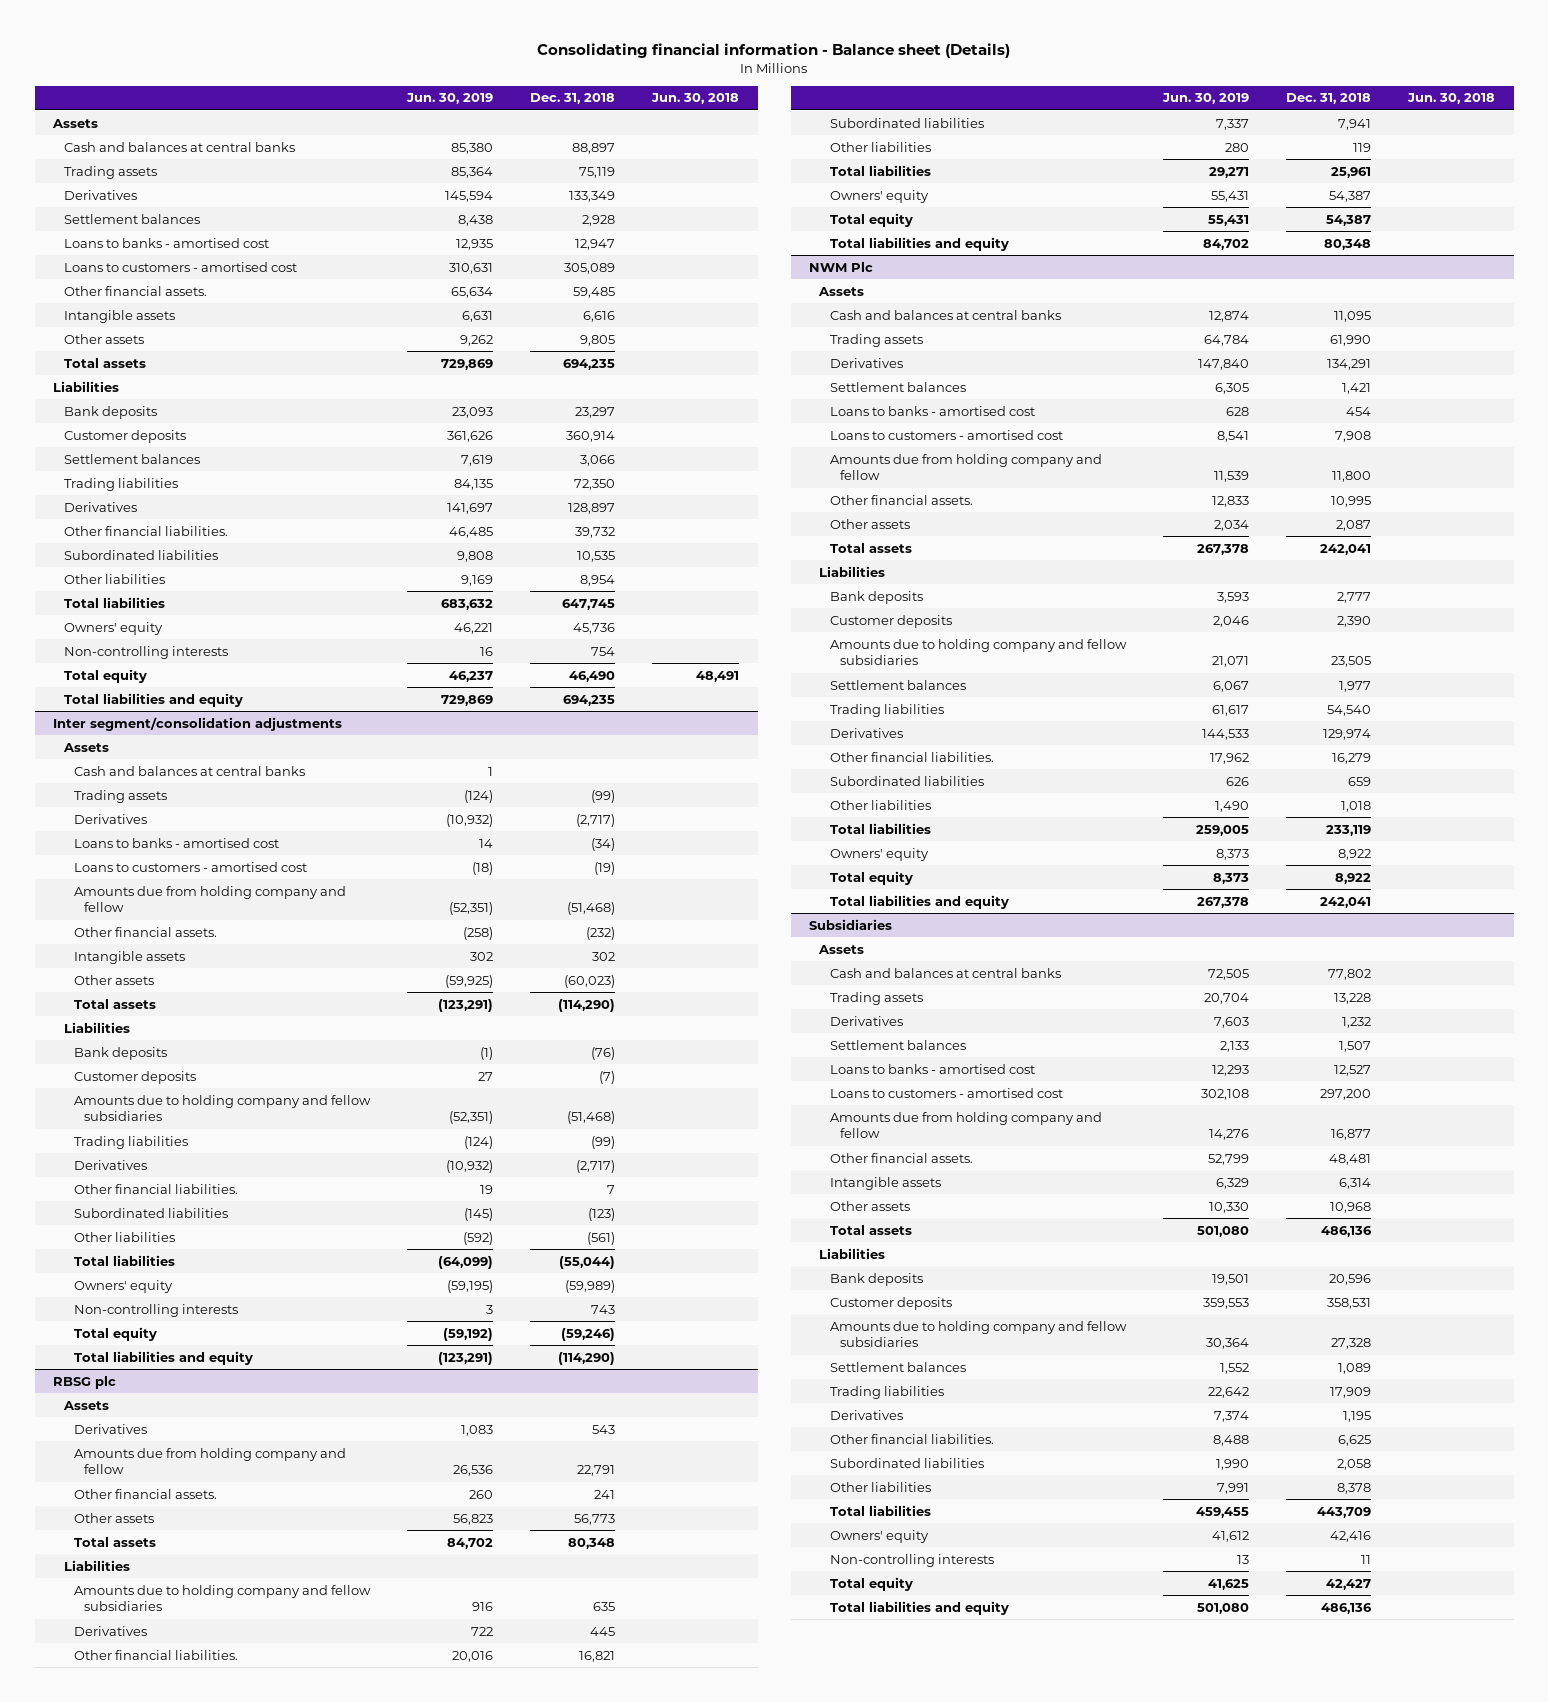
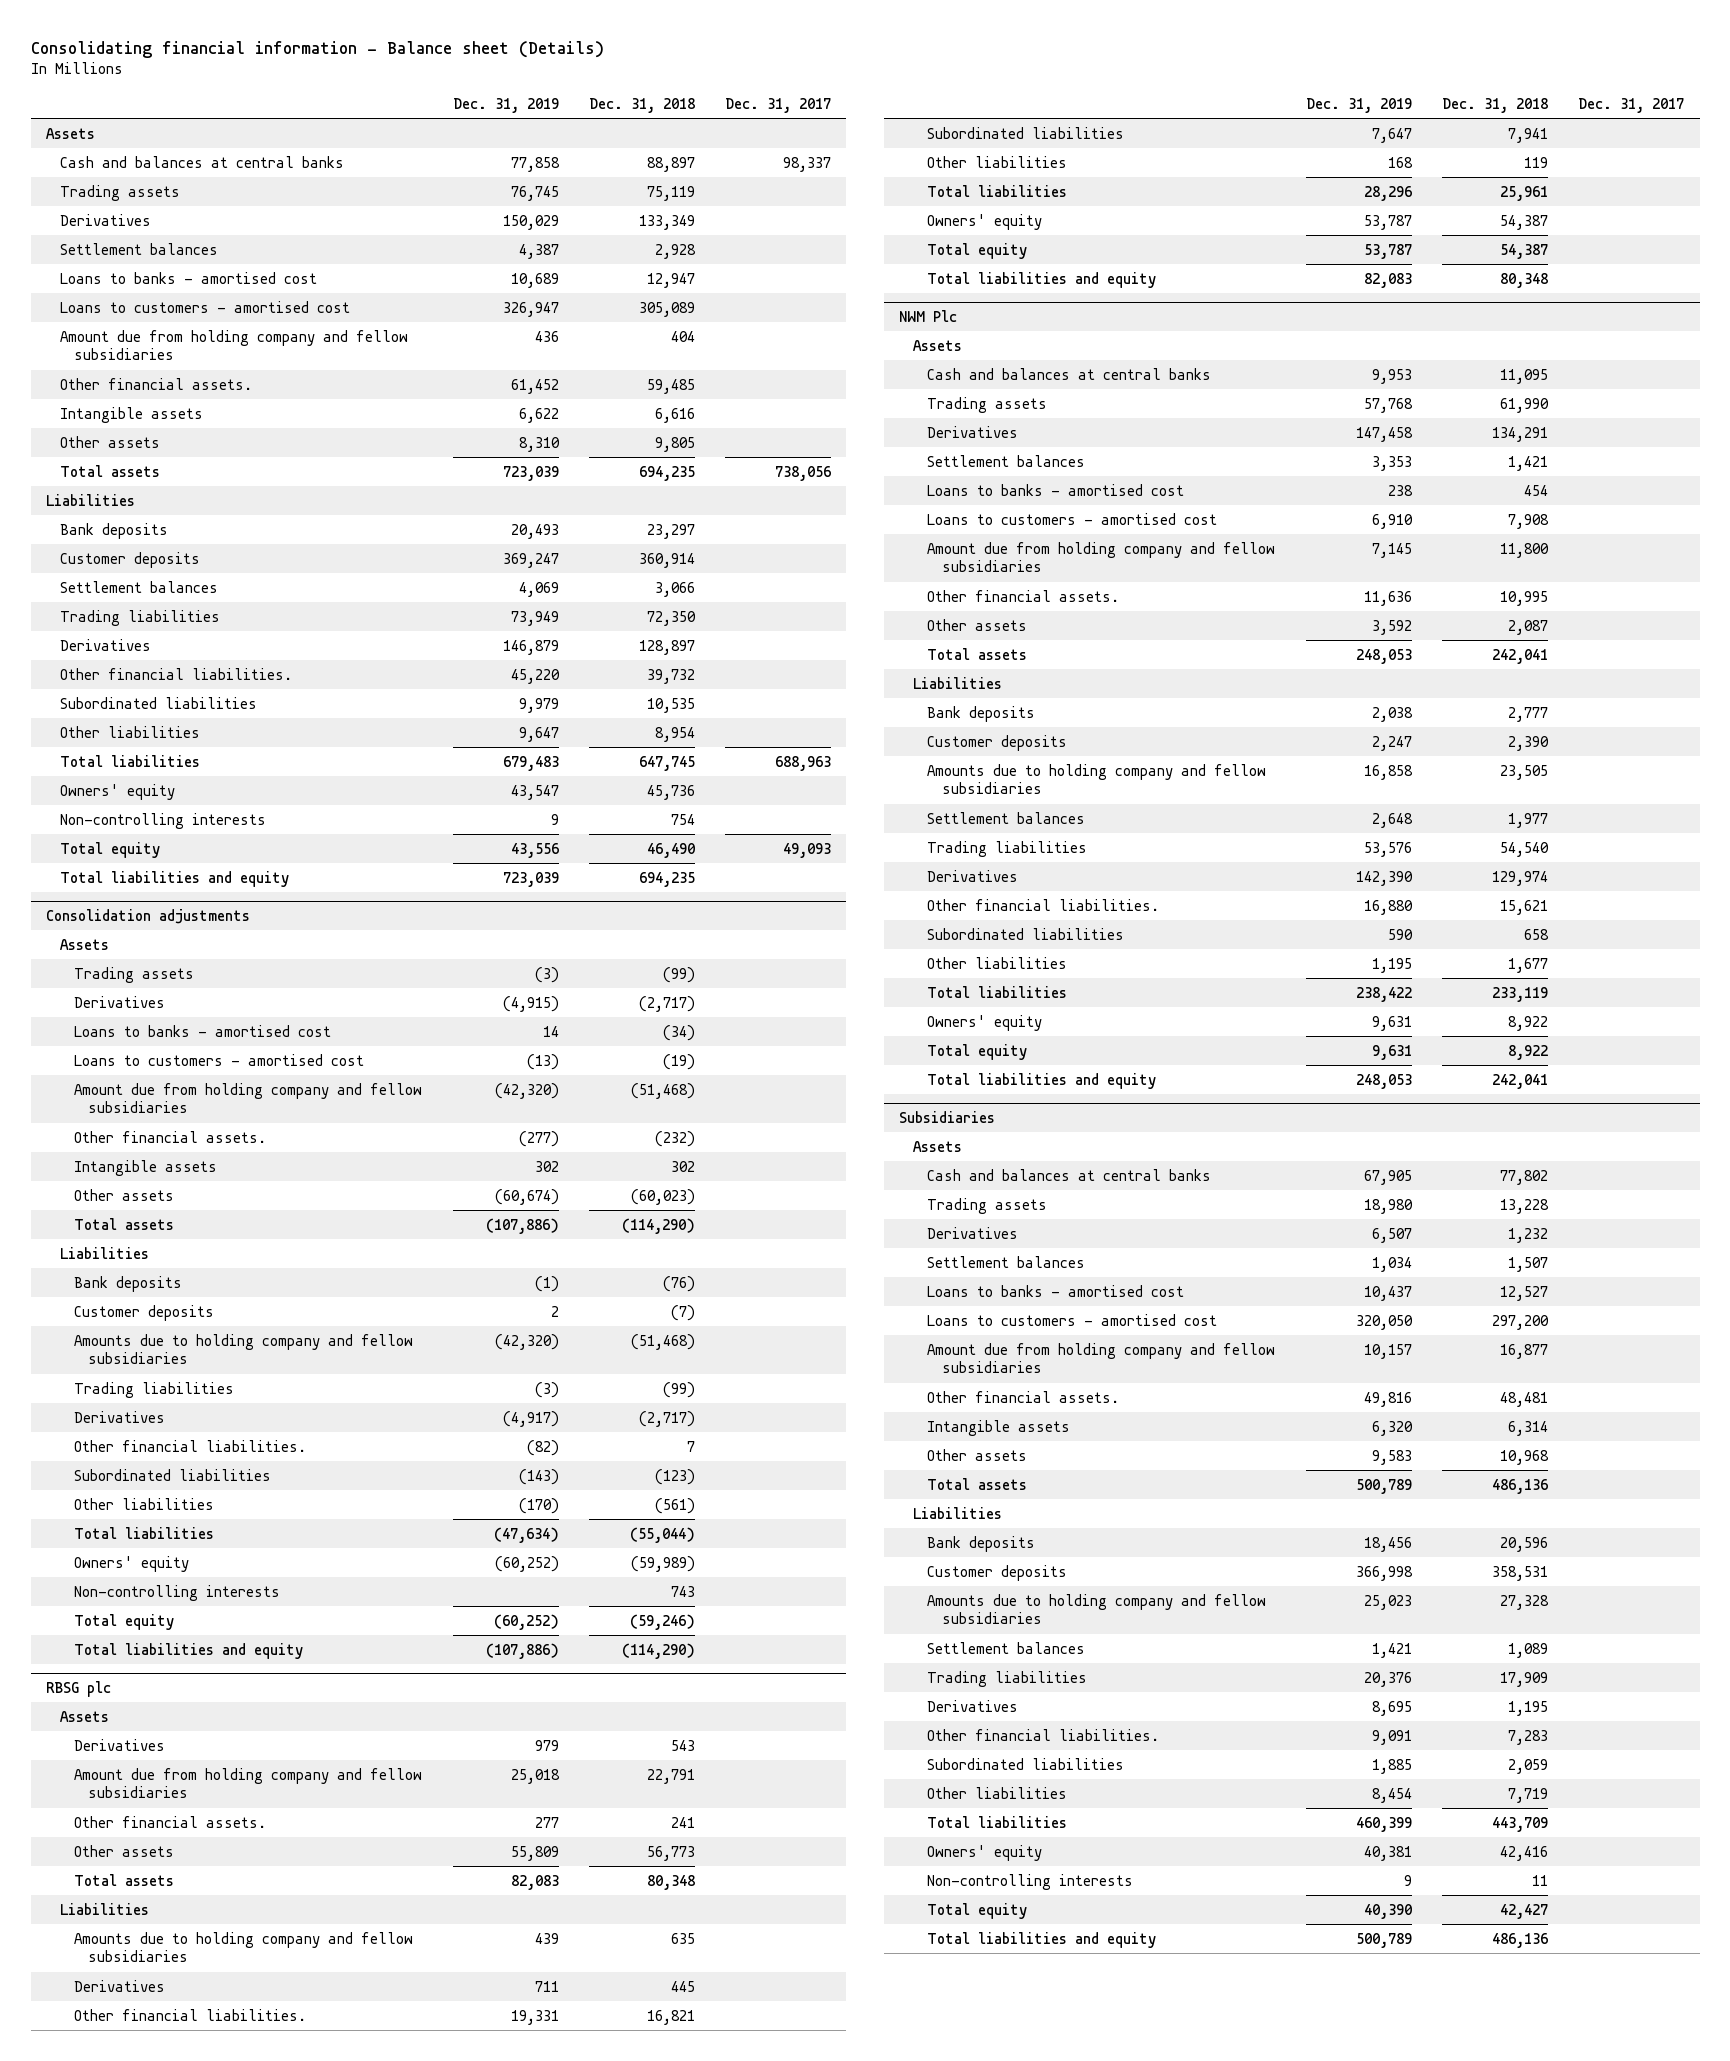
- | Jun. 30, 2019 | Dec. 31, 2018 | Jun. 30, 2018
+ | Dec. 31, 2019 | Dec. 31, 2018 | Dec. 31, 2017
+ Amount due from holding company and fellow subsidiaries | 436 | 404 |
- Inter segment/consolidation adjustments
+ Consolidation adjustments
- Cash and balances at central banks | 1 | |
- Amounts due from holding company and fellow | (52,351) | (51,468) |
+ Amount due from holding company and fellow subsidiaries | (42,320) | (51,468) |
@ RBSG plc
- Amounts due from holding company and fellow | 26,536 | 22,791 |
+ Amount due from holding company and fellow subsidiaries | 25,018 | 22,791 |
@ NWM Plc
- Amounts due from holding company and fellow | 11,539 | 11,800 |
+ Amount due from holding company and fellow subsidiaries | 7,145 | 11,800 |
- Other financial liabilities. | 17,962 | 16,279 |
- Subordinated liabilities | 626 | 659 |
- Other liabilities | 1,490 | 1,018 |
+ Other financial liabilities. | 16,880 | 15,621 |
+ Subordinated liabilities | 590 | 658 |
+ Other liabilities | 1,195 | 1,677 |
@ Subsidiaries
- Amounts due from holding company and fellow | 14,276 | 16,877 |
+ Amount due from holding company and fellow subsidiaries | 10,157 | 16,877 |
- Other financial liabilities. | 8,488 | 6,625 |
- Subordinated liabilities | 1,990 | 2,058 |
- Other liabilities | 7,991 | 8,378 |
+ Other financial liabilities. | 9,091 | 7,283 |
+ Subordinated liabilities | 1,885 | 2,059 |
+ Other liabilities | 8,454 | 7,719 |

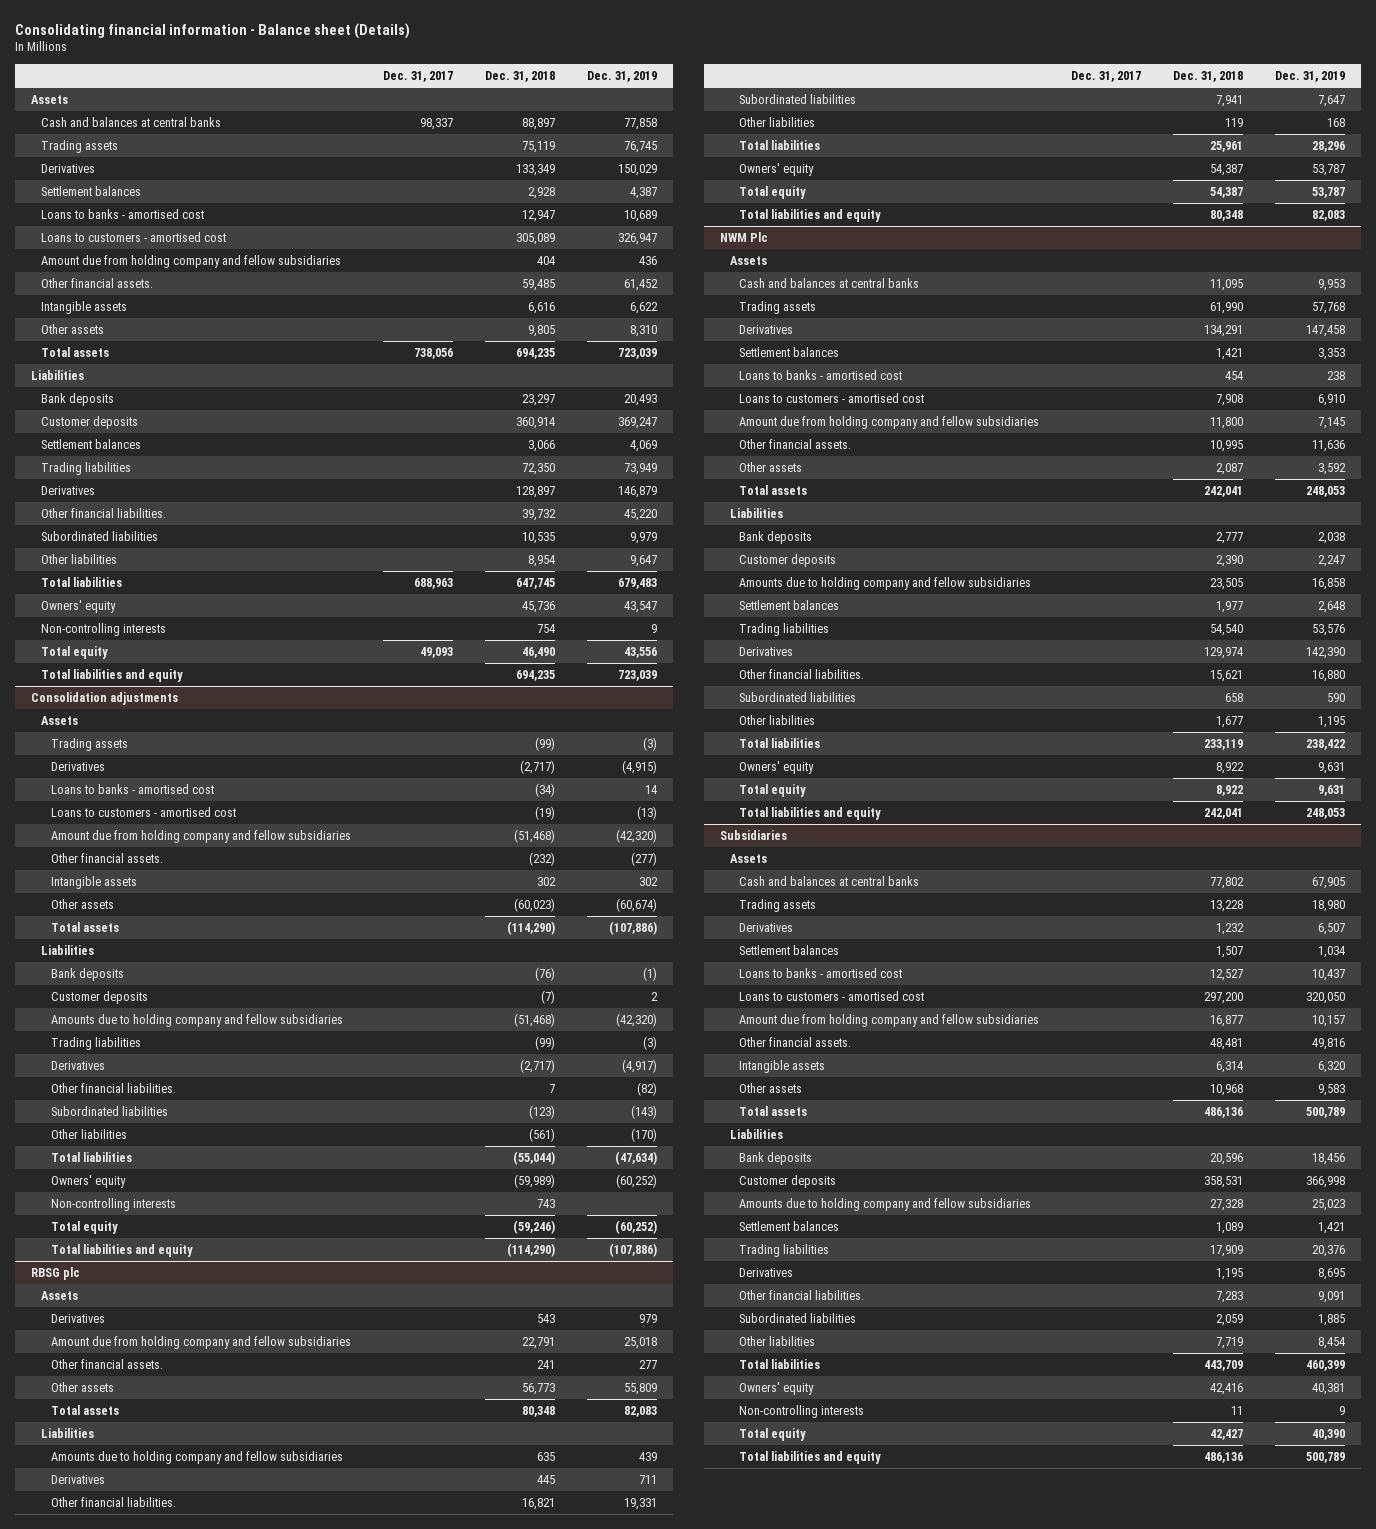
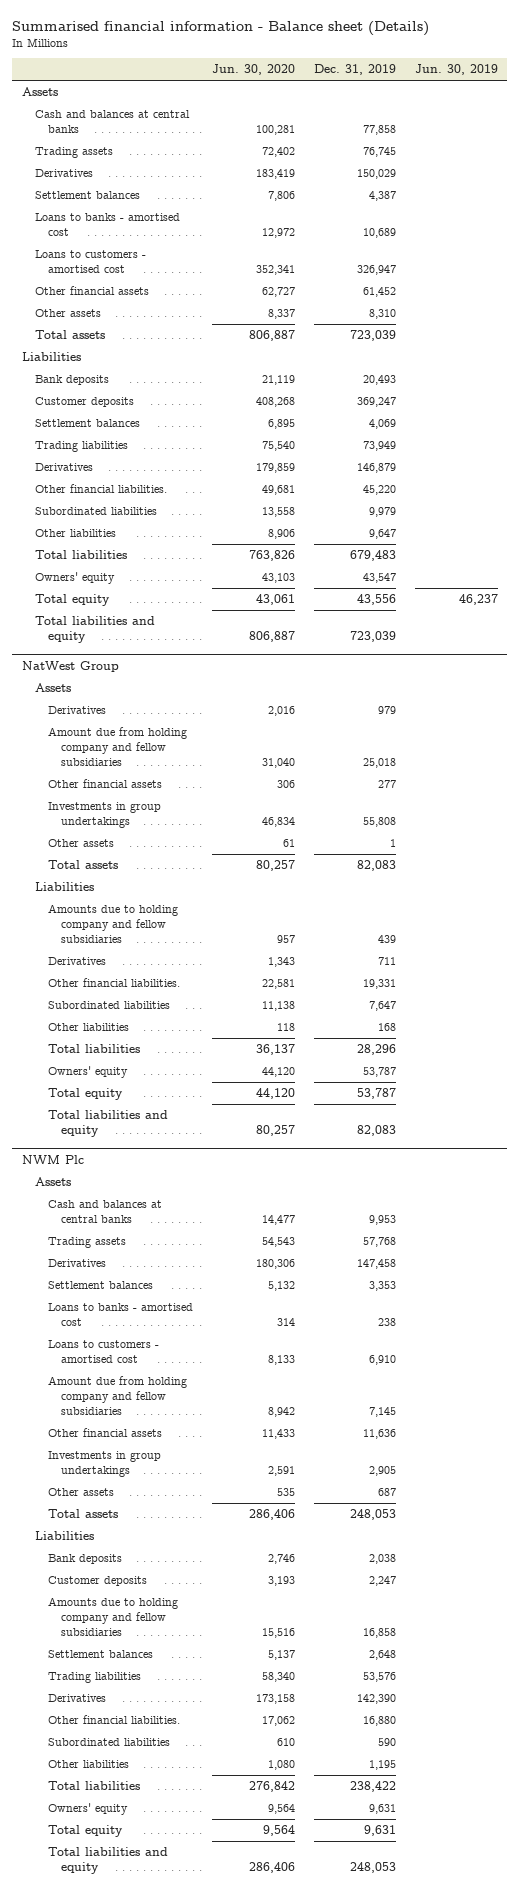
- Consolidating financial information - Balance sheet (Details)
+ Summarised financial information - Balance sheet (Details)
- | Dec. 31, 2017 | Dec. 31, 2018 | Dec. 31, 2019
+ | Jun. 30, 2020 | Dec. 31, 2019 | Jun. 30, 2019
- Amount due from holding company and fellow subsidiaries | | 404 | 436
- Other financial assets. | | 59,485 | 61,452
- Intangible assets | | 6,616 | 6,622
+ Other financial assets | 62,727 | 61,452 |
- Non-controlling interests | | 754 | 9
- Consolidation adjustments
- Assets
- Trading assets | | (99) | (3)
- Derivatives | | (2,717) | (4,915)
- Loans to banks - amortised cost | | (34) | 14
- Loans to customers - amortised cost | | (19) | (13)
- Amount due from holding company and fellow subsidiaries | | (51,468) | (42,320)
- Other financial assets. | | (232) | (277)
- Intangible assets | | 302 | 302
- Other assets | | (60,023) | (60,674)
- Total assets | | (114,290) | (107,886)
- Liabilities
- Bank deposits | | (76) | (1)
- Customer deposits | | (7) | 2
- Amounts due to holding company and fellow subsidiaries | | (51,468) | (42,320)
- Trading liabilities | | (99) | (3)
- Derivatives | | (2,717) | (4,917)
- Other financial liabilities. | | 7 | (82)
- Subordinated liabilities | | (123) | (143)
- Other liabilities | | (561) | (170)
- Total liabilities | | (55,044) | (47,634)
- Owners' equity | | (59,989) | (60,252)
- Non-controlling interests | | 743 |
- Total equity | | (59,246) | (60,252)
- Total liabilities and equity | | (114,290) | (107,886)
- RBSG plc
+ NatWest Group
- Other financial assets. | | 241 | 277
- Other assets | | 56,773 | 55,809
+ Other financial assets | 306 | 277 |
+ Investments in group undertakings | 46,834 | 55,808 |
+ Other assets | 61 | 1 |
@ NWM Plc
- Other financial assets. | | 10,995 | 11,636
- Other assets | | 2,087 | 3,592
+ Other financial assets | 11,433 | 11,636 |
+ Investments in group undertakings | 2,591 | 2,905 |
+ Other assets | 535 | 687 |
- Subsidiaries
- Assets
- Cash and balances at central banks | | 77,802 | 67,905
- Trading assets | | 13,228 | 18,980
- Derivatives | | 1,232 | 6,507
- Settlement balances | | 1,507 | 1,034
- Loans to banks - amortised cost | | 12,527 | 10,437
- Loans to customers - amortised cost | | 297,200 | 320,050
- Amount due from holding company and fellow subsidiaries | | 16,877 | 10,157
- Other financial assets. | | 48,481 | 49,816
- Intangible assets | | 6,314 | 6,320
- Other assets | | 10,968 | 9,583
- Total assets | | 486,136 | 500,789
- Liabilities
- Bank deposits | | 20,596 | 18,456
- Customer deposits | | 358,531 | 366,998
- Amounts due to holding company and fellow subsidiaries | | 27,328 | 25,023
- Settlement balances | | 1,089 | 1,421
- Trading liabilities | | 17,909 | 20,376
- Derivatives | | 1,195 | 8,695
- Other financial liabilities. | | 7,283 | 9,091
- Subordinated liabilities | | 2,059 | 1,885
- Other liabilities | | 7,719 | 8,454
- Total liabilities | | 443,709 | 460,399
- Owners' equity | | 42,416 | 40,381
- Non-controlling interests | | 11 | 9
- Total equity | | 42,427 | 40,390
- Total liabilities and equity | | 486,136 | 500,789

